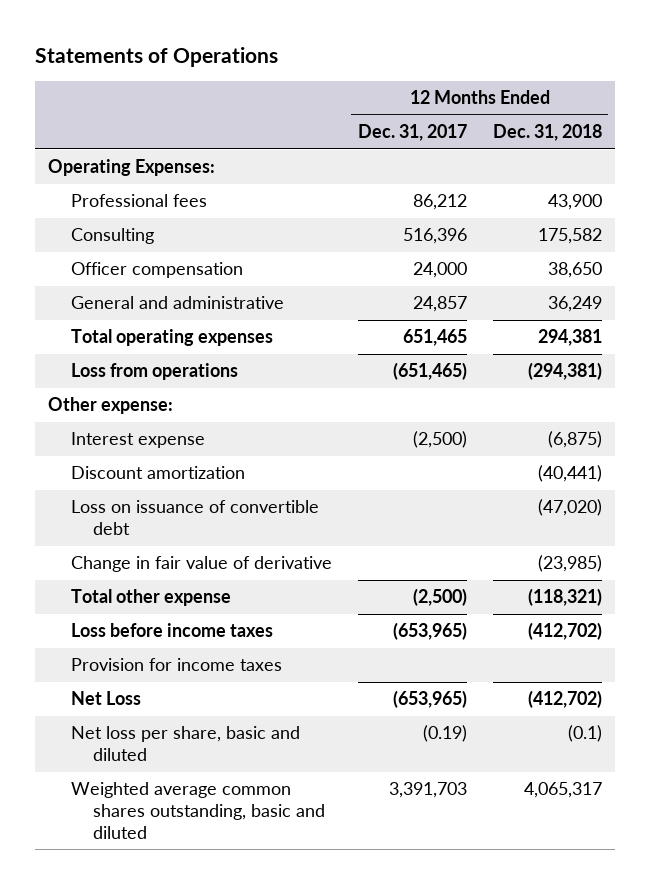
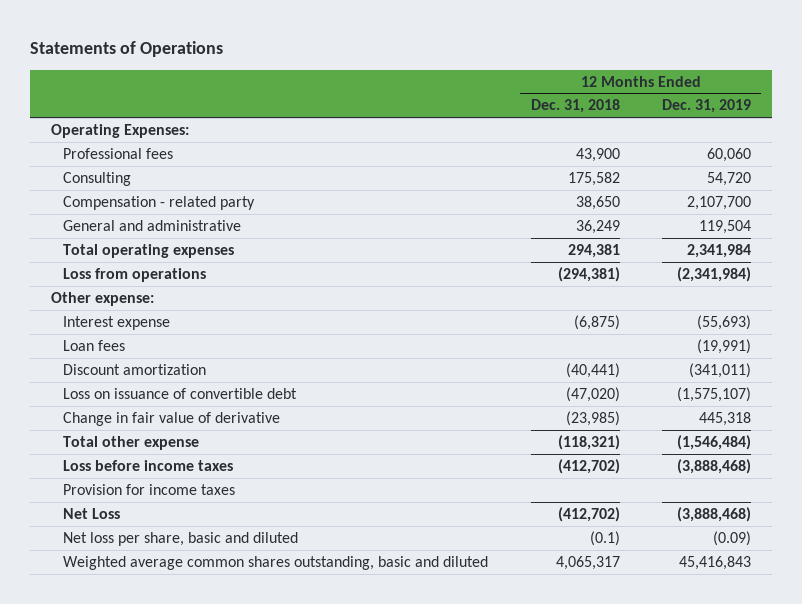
- | 12 Months Ended Dec. 31, 2017 | 12 Months Ended Dec. 31, 2018
+ | 12 Months Ended Dec. 31, 2018 | 12 Months Ended Dec. 31, 2019
- Officer compensation | 24,000 | 38,650
+ Compensation - related party | 38,650 | 2,107,700
+ Loan fees | | (19,991)

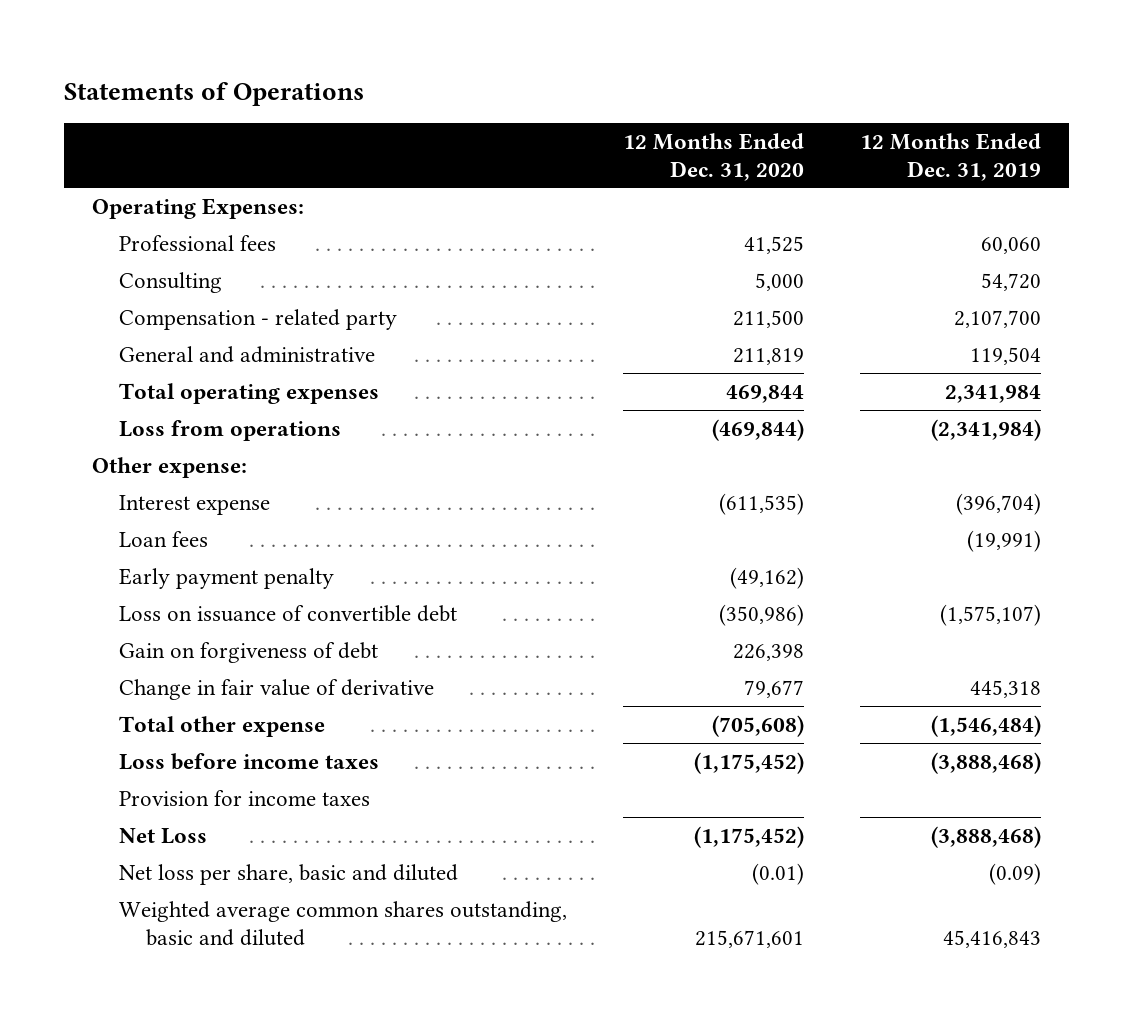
- | 12 Months Ended Dec. 31, 2018 | 12 Months Ended Dec. 31, 2019
+ | 12 Months Ended Dec. 31, 2020 | 12 Months Ended Dec. 31, 2019
- Interest expense | (6,875) | (55,693)
+ Interest expense | (611,535) | (396,704)
- Discount amortization | (40,441) | (341,011)
+ Early payment penalty | (49,162) |
+ Gain on forgiveness of debt | 226,398 |

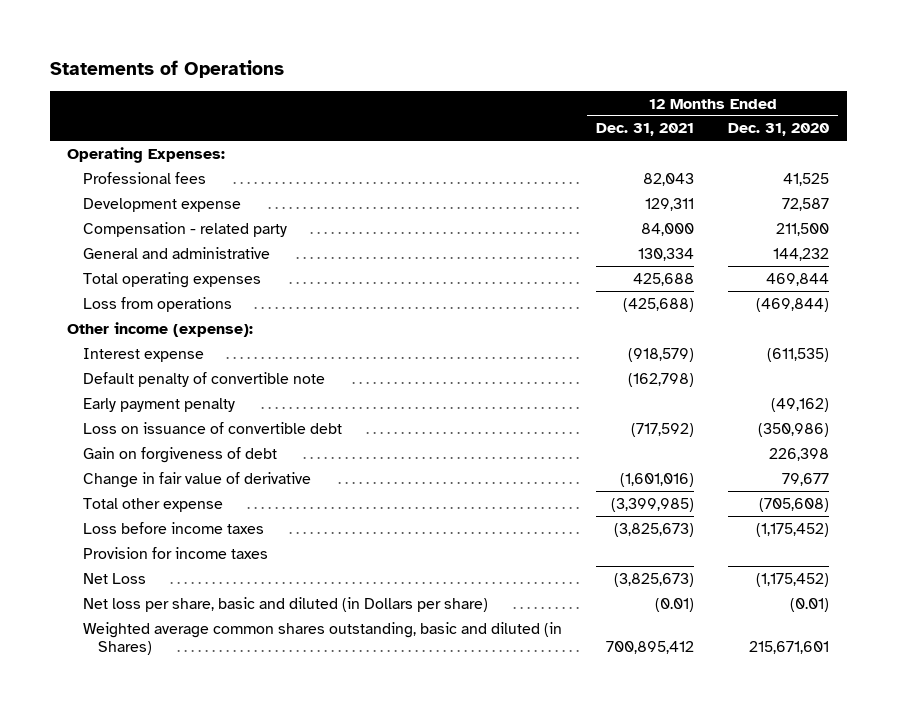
- | 12 Months Ended Dec. 31, 2020 | 12 Months Ended Dec. 31, 2019
+ | 12 Months Ended Dec. 31, 2021 | 12 Months Ended Dec. 31, 2020
- Consulting | 5,000 | 54,720
+ Development expense | 129,311 | 72,587
- General and administrative | 211,819 | 119,504
+ General and administrative | 130,334 | 144,232
- Other expense:
+ Other income (expense):
- Loan fees | | (19,991)
+ Default penalty of convertible note | (162,798) |
- Net loss per share, basic and diluted | (0.01) | (0.09)
- Weighted average common shares outstanding, basic and diluted | 215,671,601 | 45,416,843
+ Net loss per share, basic and diluted (in Dollars per share) | (0.01) | (0.01)
+ Weighted average common shares outstanding, basic and diluted (in Shares) | 700,895,412 | 215,671,601

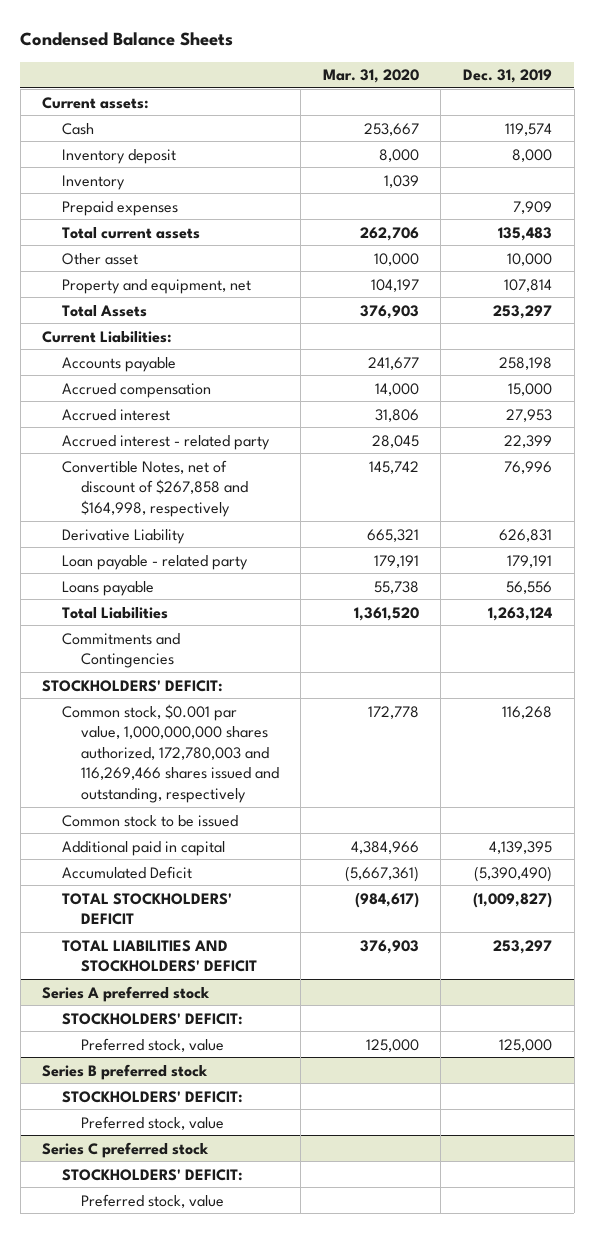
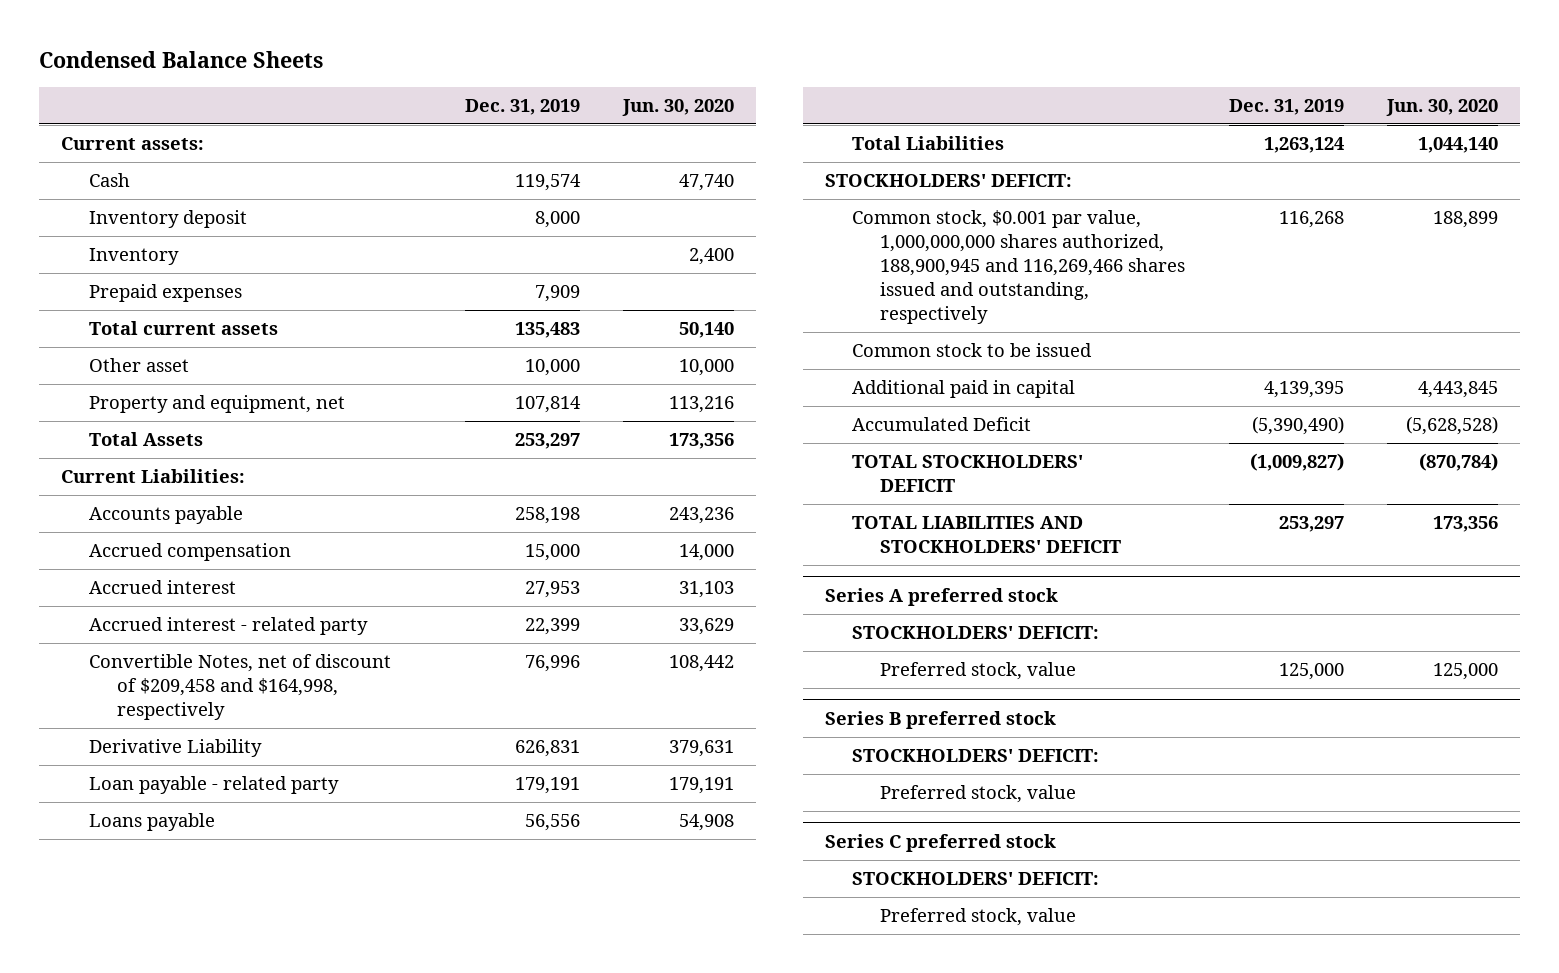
- | Mar. 31, 2020 | Dec. 31, 2019
+ | Dec. 31, 2019 | Jun. 30, 2020
- Convertible Notes, net of discount of $267,858 and $164,998, respectively | 145,742 | 76,996
+ Convertible Notes, net of discount of $209,458 and $164,998, respectively | 76,996 | 108,442
- Commitments and Contingencies
- Common stock, $0.001 par value, 1,000,000,000 shares authorized, 172,780,003 and 116,269,466 shares issued and outstanding, respectively | 172,778 | 116,268
+ Common stock, $0.001 par value, 1,000,000,000 shares authorized, 188,900,945 and 116,269,466 shares issued and outstanding, respectively | 116,268 | 188,899

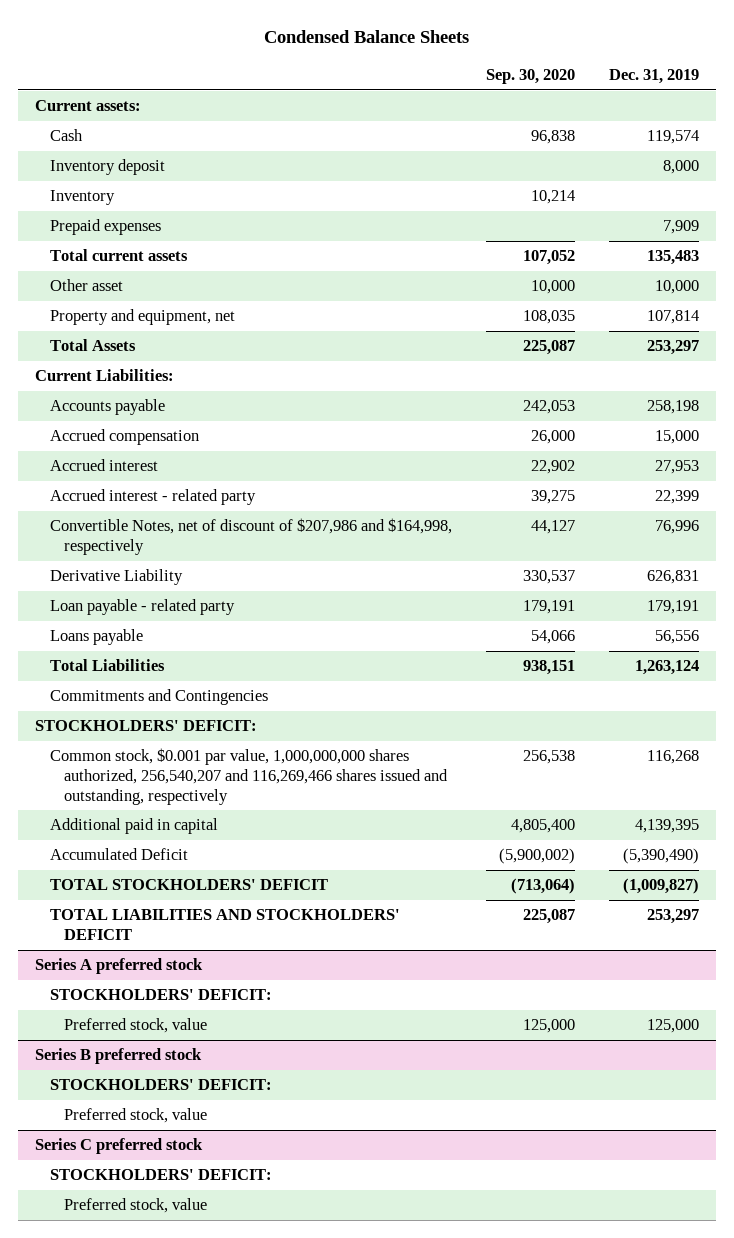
- | Dec. 31, 2019 | Jun. 30, 2020
+ | Sep. 30, 2020 | Dec. 31, 2019
- Convertible Notes, net of discount of $209,458 and $164,998, respectively | 76,996 | 108,442
+ Convertible Notes, net of discount of $207,986 and $164,998, respectively | 44,127 | 76,996
+ Commitments and Contingencies
- Common stock, $0.001 par value, 1,000,000,000 shares authorized, 188,900,945 and 116,269,466 shares issued and outstanding, respectively | 116,268 | 188,899
- Common stock to be issued
+ Common stock, $0.001 par value, 1,000,000,000 shares authorized, 256,540,207 and 116,269,466 shares issued and outstanding, respectively | 256,538 | 116,268

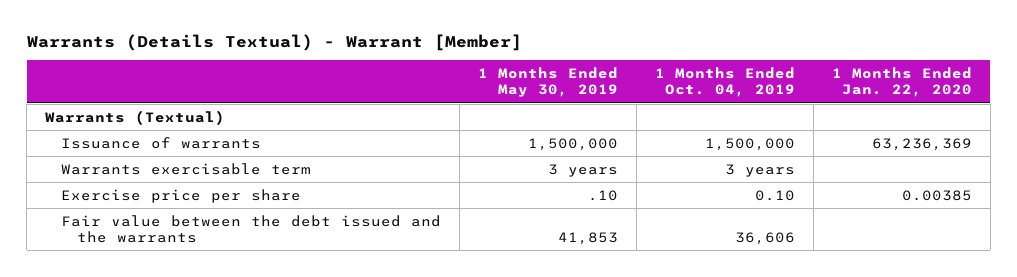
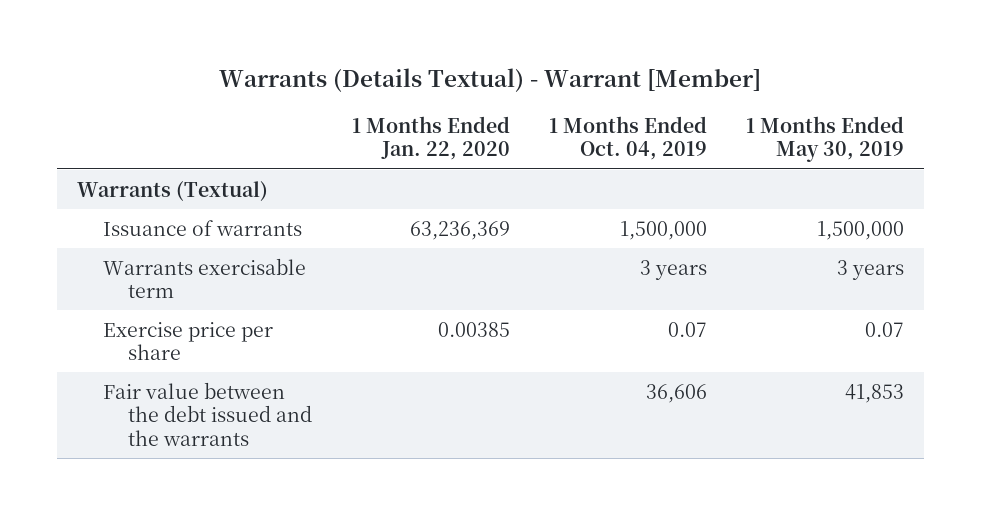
- | 1 Months Ended May 30, 2019 | 1 Months Ended Oct. 04, 2019 | 1 Months Ended Jan. 22, 2020
+ | 1 Months Ended Jan. 22, 2020 | 1 Months Ended Oct. 04, 2019 | 1 Months Ended May 30, 2019
- Exercise price per share | .10 | 0.10 | 0.00385
+ Exercise price per share | 0.00385 | 0.07 | 0.07

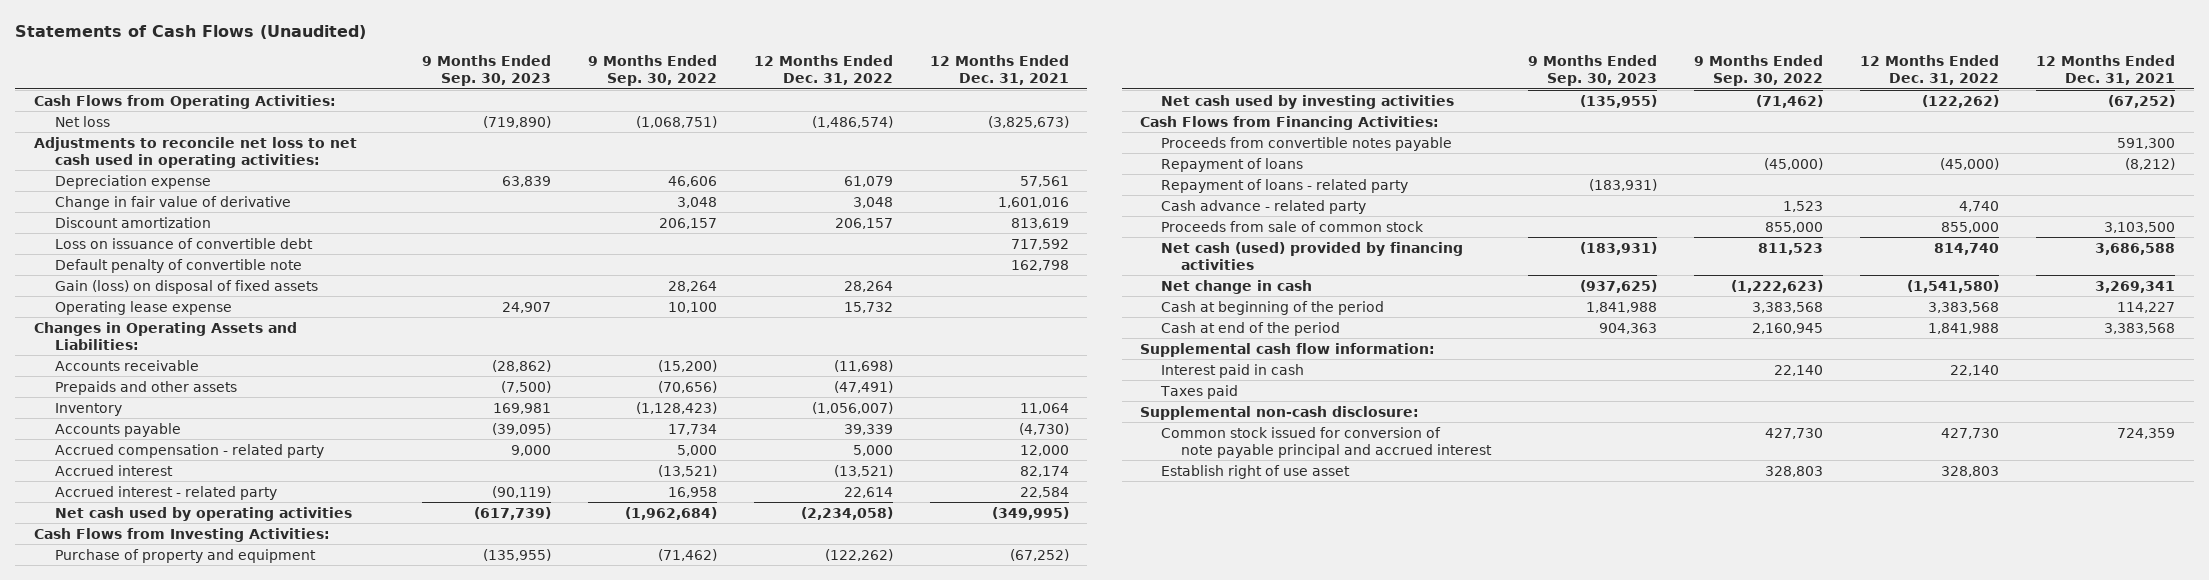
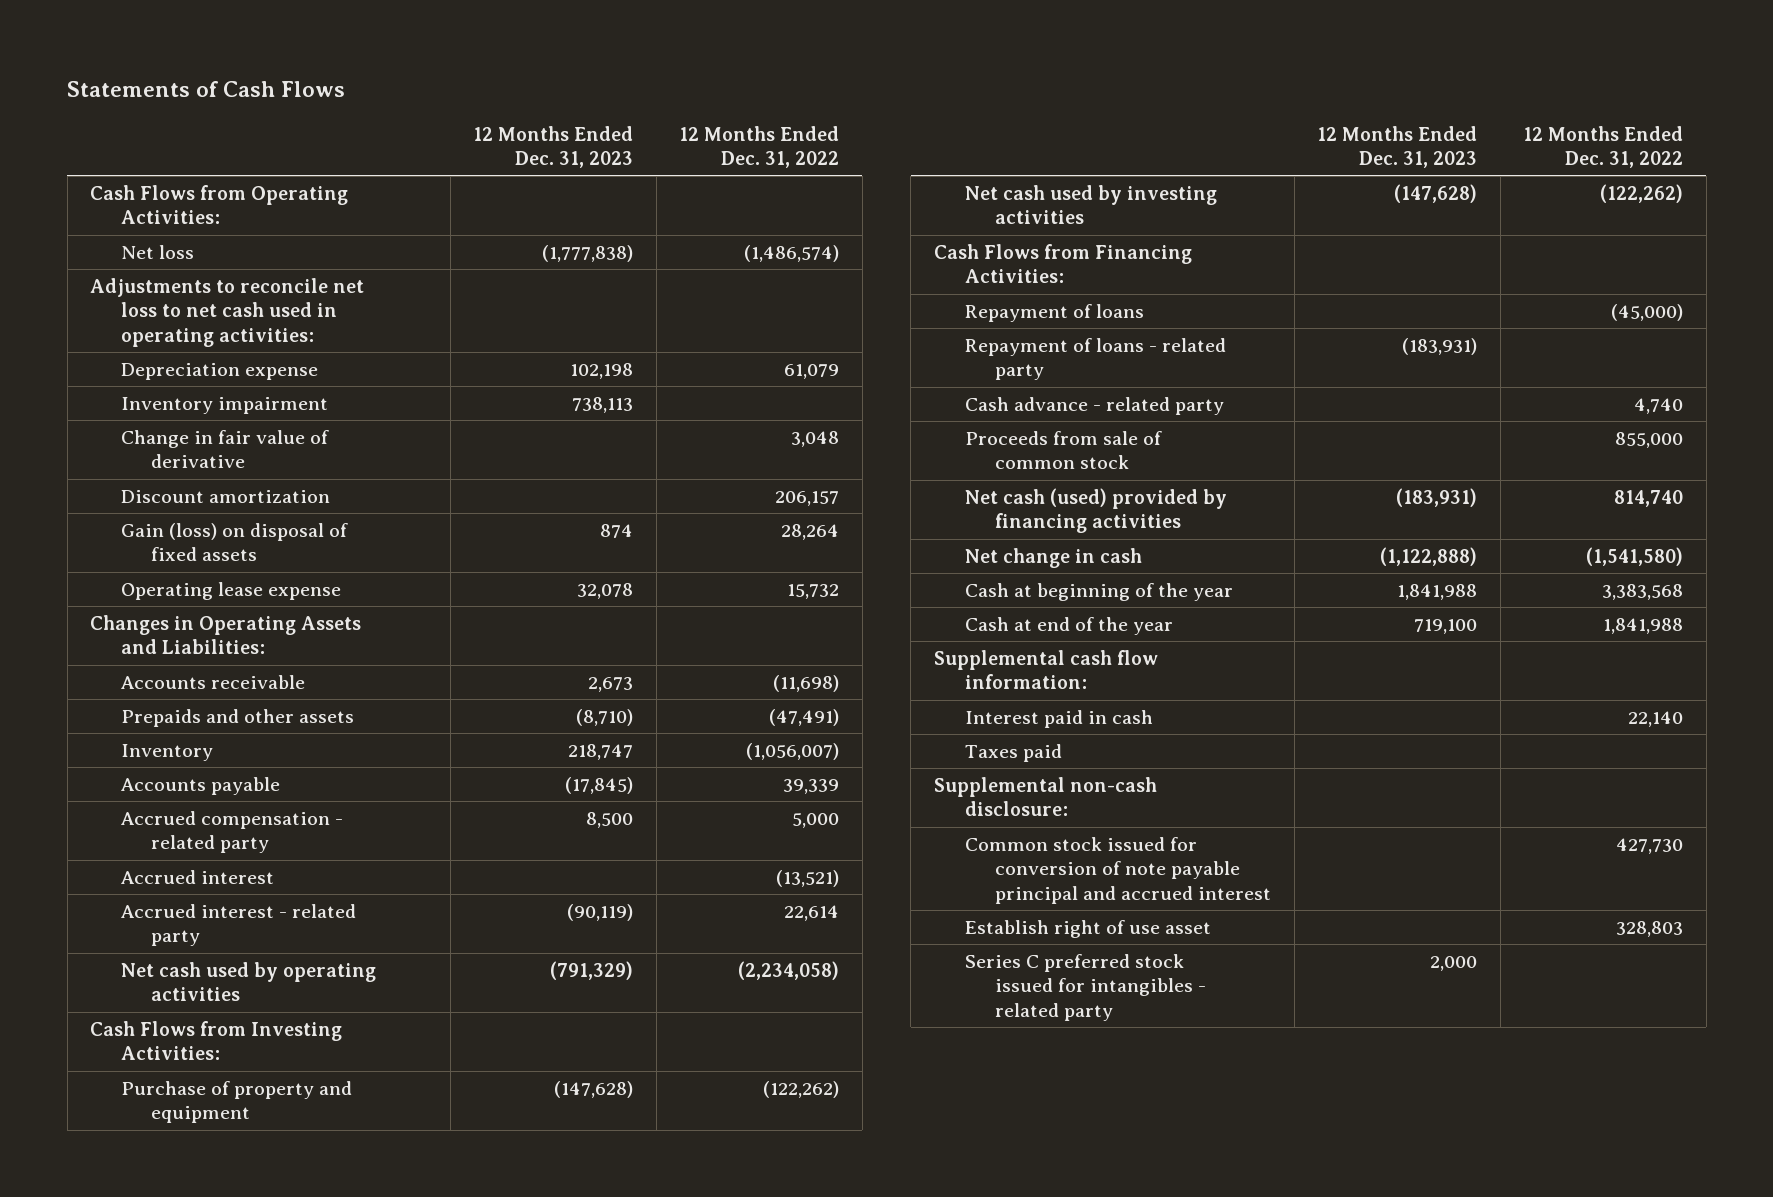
- Statements of Cash Flows (Unaudited)
+ Statements of Cash Flows
- | 9 Months Ended Sep. 30, 2023 | 9 Months Ended Sep. 30, 2022 | 12 Months Ended Dec. 31, 2022 | 12 Months Ended Dec. 31, 2021
+ | 12 Months Ended Dec. 31, 2023 | 12 Months Ended Dec. 31, 2022
+ Inventory impairment | 738,113 |
- Loss on issuance of convertible debt | | | | 717,592
- Default penalty of convertible note | | | | 162,798
- Proceeds from convertible notes payable | | | | 591,300
- Cash at beginning of the period | 1,841,988 | 3,383,568 | 3,383,568 | 114,227
- Cash at end of the period | 904,363 | 2,160,945 | 1,841,988 | 3,383,568
+ Cash at beginning of the year | 1,841,988 | 3,383,568
+ Cash at end of the year | 719,100 | 1,841,988
+ Series C preferred stock issued for intangibles - related party | 2,000 |

